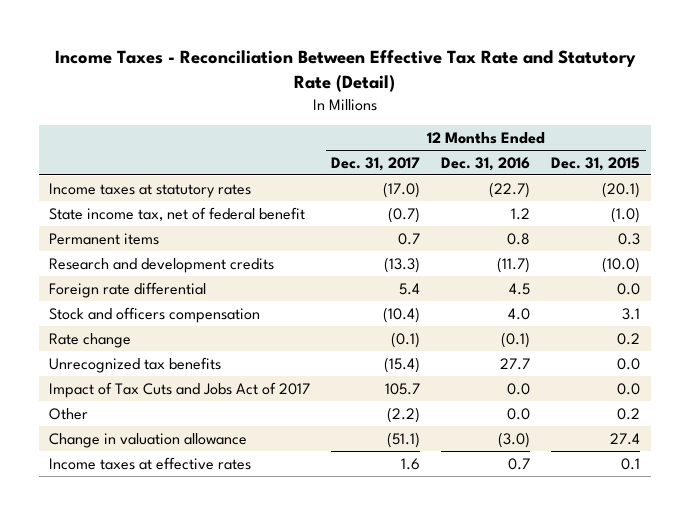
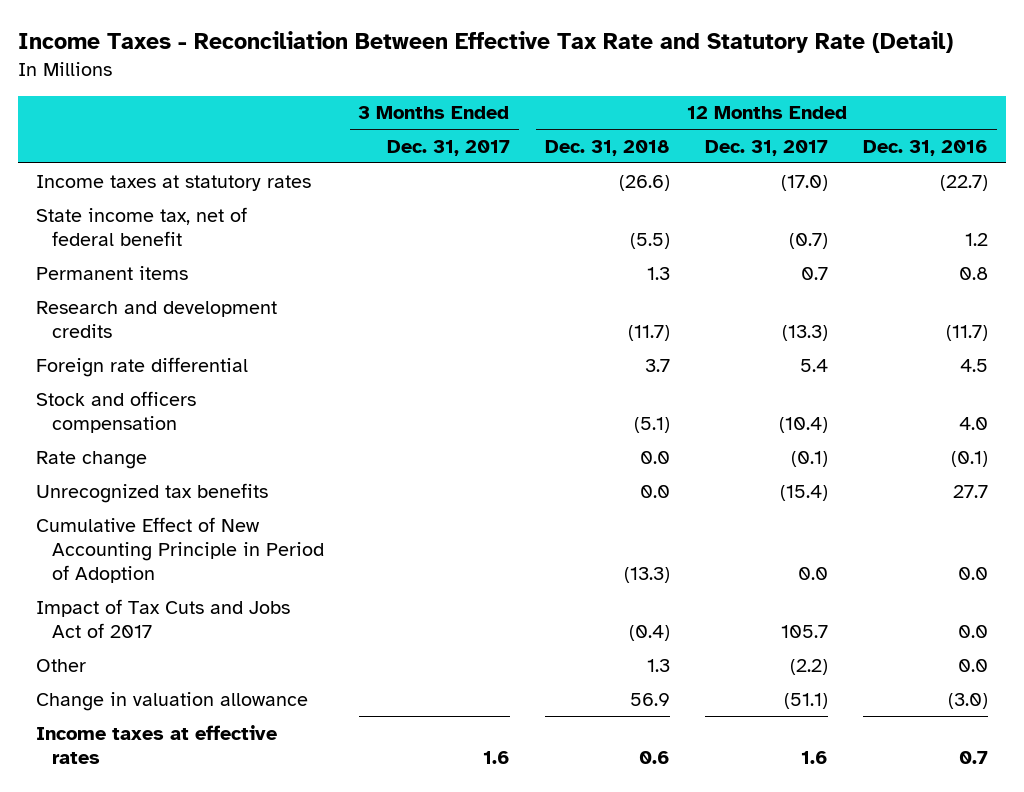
- | 12 Months Ended Dec. 31, 2017 | 12 Months Ended Dec. 31, 2016 | 12 Months Ended Dec. 31, 2015
+ | 3 Months Ended Dec. 31, 2017 | 12 Months Ended Dec. 31, 2018 | 12 Months Ended Dec. 31, 2017 | 12 Months Ended Dec. 31, 2016
+ Cumulative Effect of New Accounting Principle in Period of Adoption | | (13.3) | 0.0 | 0.0

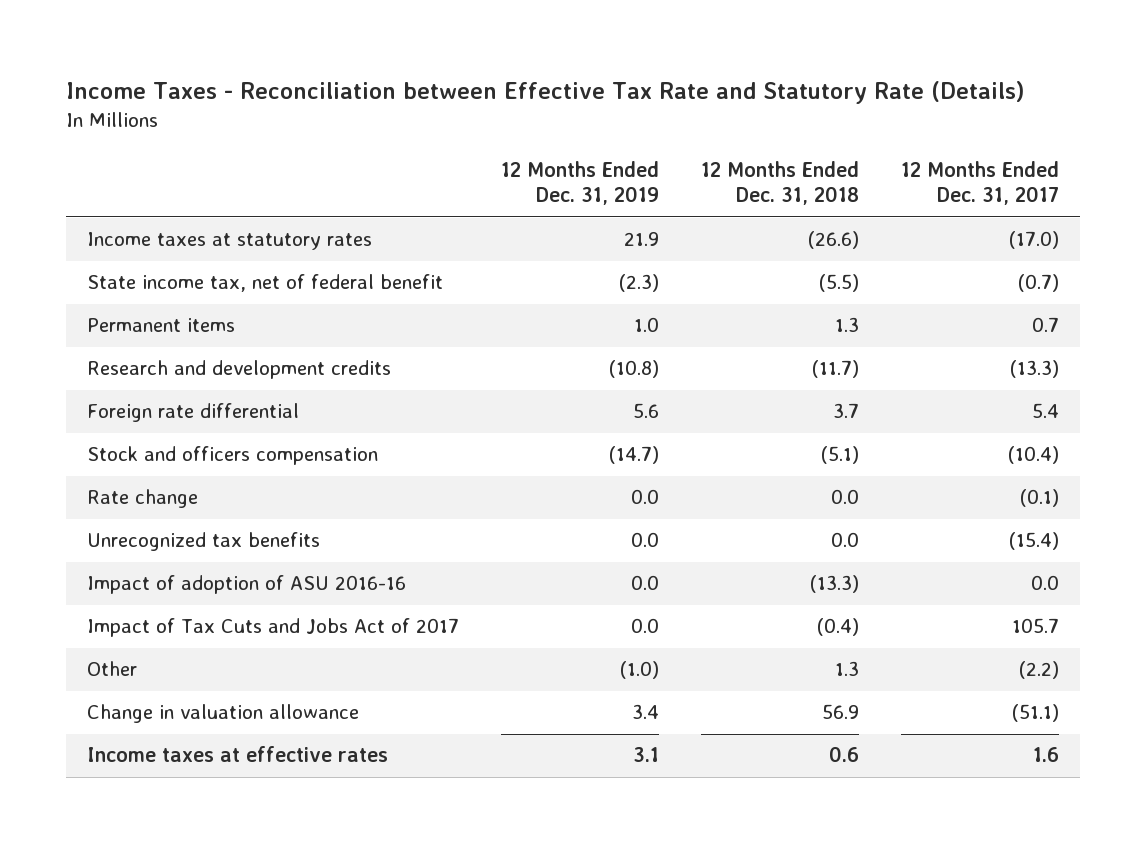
- Income Taxes - Reconciliation Between Effective Tax Rate and Statutory Rate (Detail)
+ Income Taxes - Reconciliation between Effective Tax Rate and Statutory Rate (Details)
- | 3 Months Ended Dec. 31, 2017 | 12 Months Ended Dec. 31, 2018 | 12 Months Ended Dec. 31, 2017 | 12 Months Ended Dec. 31, 2016
+ | 12 Months Ended Dec. 31, 2019 | 12 Months Ended Dec. 31, 2018 | 12 Months Ended Dec. 31, 2017
- Cumulative Effect of New Accounting Principle in Period of Adoption | | (13.3) | 0.0 | 0.0
+ Impact of adoption of ASU 2016-16 | 0.0 | (13.3) | 0.0

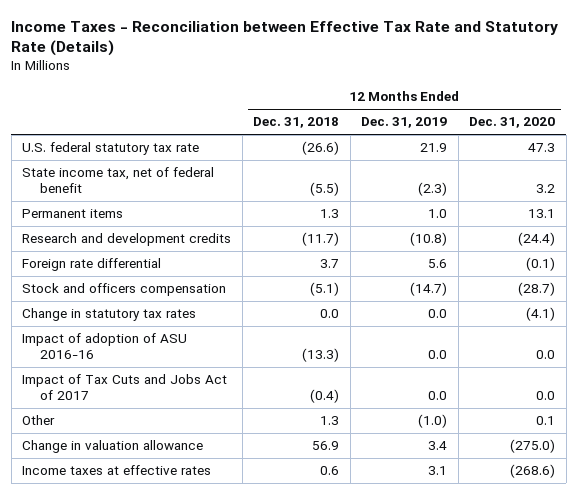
- | 12 Months Ended Dec. 31, 2019 | 12 Months Ended Dec. 31, 2018 | 12 Months Ended Dec. 31, 2017
+ | 12 Months Ended Dec. 31, 2018 | 12 Months Ended Dec. 31, 2019 | 12 Months Ended Dec. 31, 2020
- Income taxes at statutory rates | 21.9 | (26.6) | (17.0)
+ U.S. federal statutory tax rate | (26.6) | 21.9 | 47.3
- Rate change | 0.0 | 0.0 | (0.1)
- Unrecognized tax benefits | 0.0 | 0.0 | (15.4)
+ Change in statutory tax rates | 0.0 | 0.0 | (4.1)

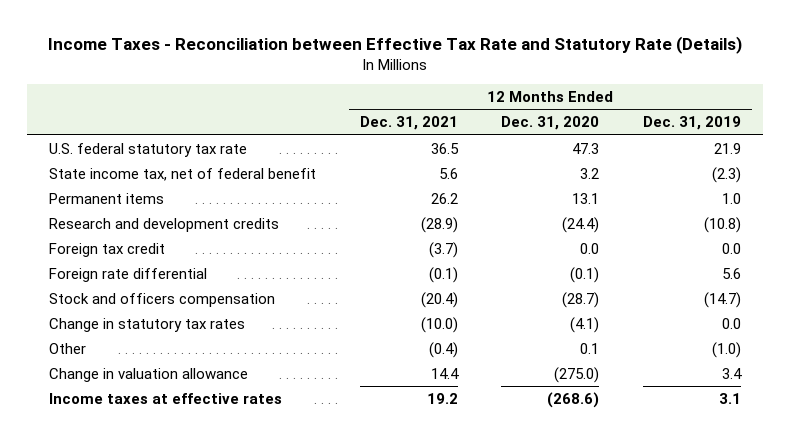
- | 12 Months Ended Dec. 31, 2018 | 12 Months Ended Dec. 31, 2019 | 12 Months Ended Dec. 31, 2020
+ | 12 Months Ended Dec. 31, 2021 | 12 Months Ended Dec. 31, 2020 | 12 Months Ended Dec. 31, 2019
+ Foreign tax credit | (3.7) | 0.0 | 0.0
- Impact of adoption of ASU 2016-16 | (13.3) | 0.0 | 0.0
- Impact of Tax Cuts and Jobs Act of 2017 | (0.4) | 0.0 | 0.0

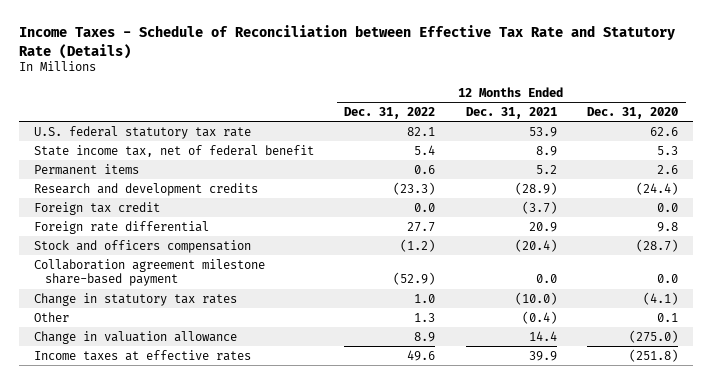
- Income Taxes - Reconciliation between Effective Tax Rate and Statutory Rate (Details)
+ Income Taxes - Schedule of Reconciliation between Effective Tax Rate and Statutory Rate (Details)
- | 12 Months Ended Dec. 31, 2021 | 12 Months Ended Dec. 31, 2020 | 12 Months Ended Dec. 31, 2019
+ | 12 Months Ended Dec. 31, 2022 | 12 Months Ended Dec. 31, 2021 | 12 Months Ended Dec. 31, 2020
- U.S. federal statutory tax rate | 36.5 | 47.3 | 21.9
- State income tax, net of federal benefit | 5.6 | 3.2 | (2.3)
- Permanent items | 26.2 | 13.1 | 1.0
+ U.S. federal statutory tax rate | 82.1 | 53.9 | 62.6
+ State income tax, net of federal benefit | 5.4 | 8.9 | 5.3
+ Permanent items | 0.6 | 5.2 | 2.6
- Foreign rate differential | (0.1) | (0.1) | 5.6
+ Foreign rate differential | 27.7 | 20.9 | 9.8
+ Collaboration agreement milestone share-based payment | (52.9) | 0.0 | 0.0
- Income taxes at effective rates | 19.2 | (268.6) | 3.1
+ Income taxes at effective rates | 49.6 | 39.9 | (251.8)

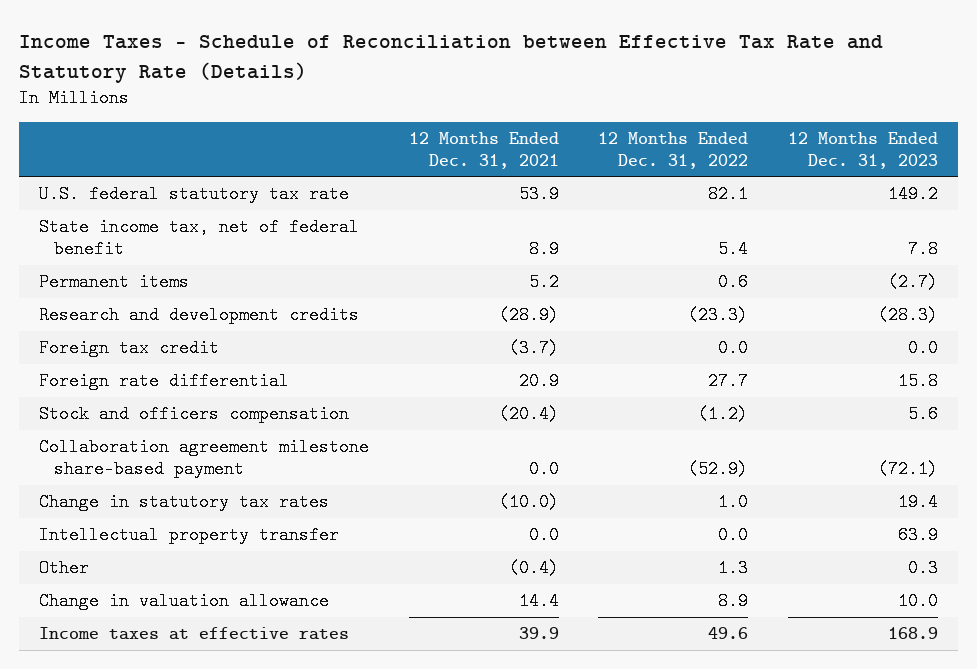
- | 12 Months Ended Dec. 31, 2022 | 12 Months Ended Dec. 31, 2021 | 12 Months Ended Dec. 31, 2020
+ | 12 Months Ended Dec. 31, 2021 | 12 Months Ended Dec. 31, 2022 | 12 Months Ended Dec. 31, 2023
+ Intellectual property transfer | 0.0 | 0.0 | 63.9

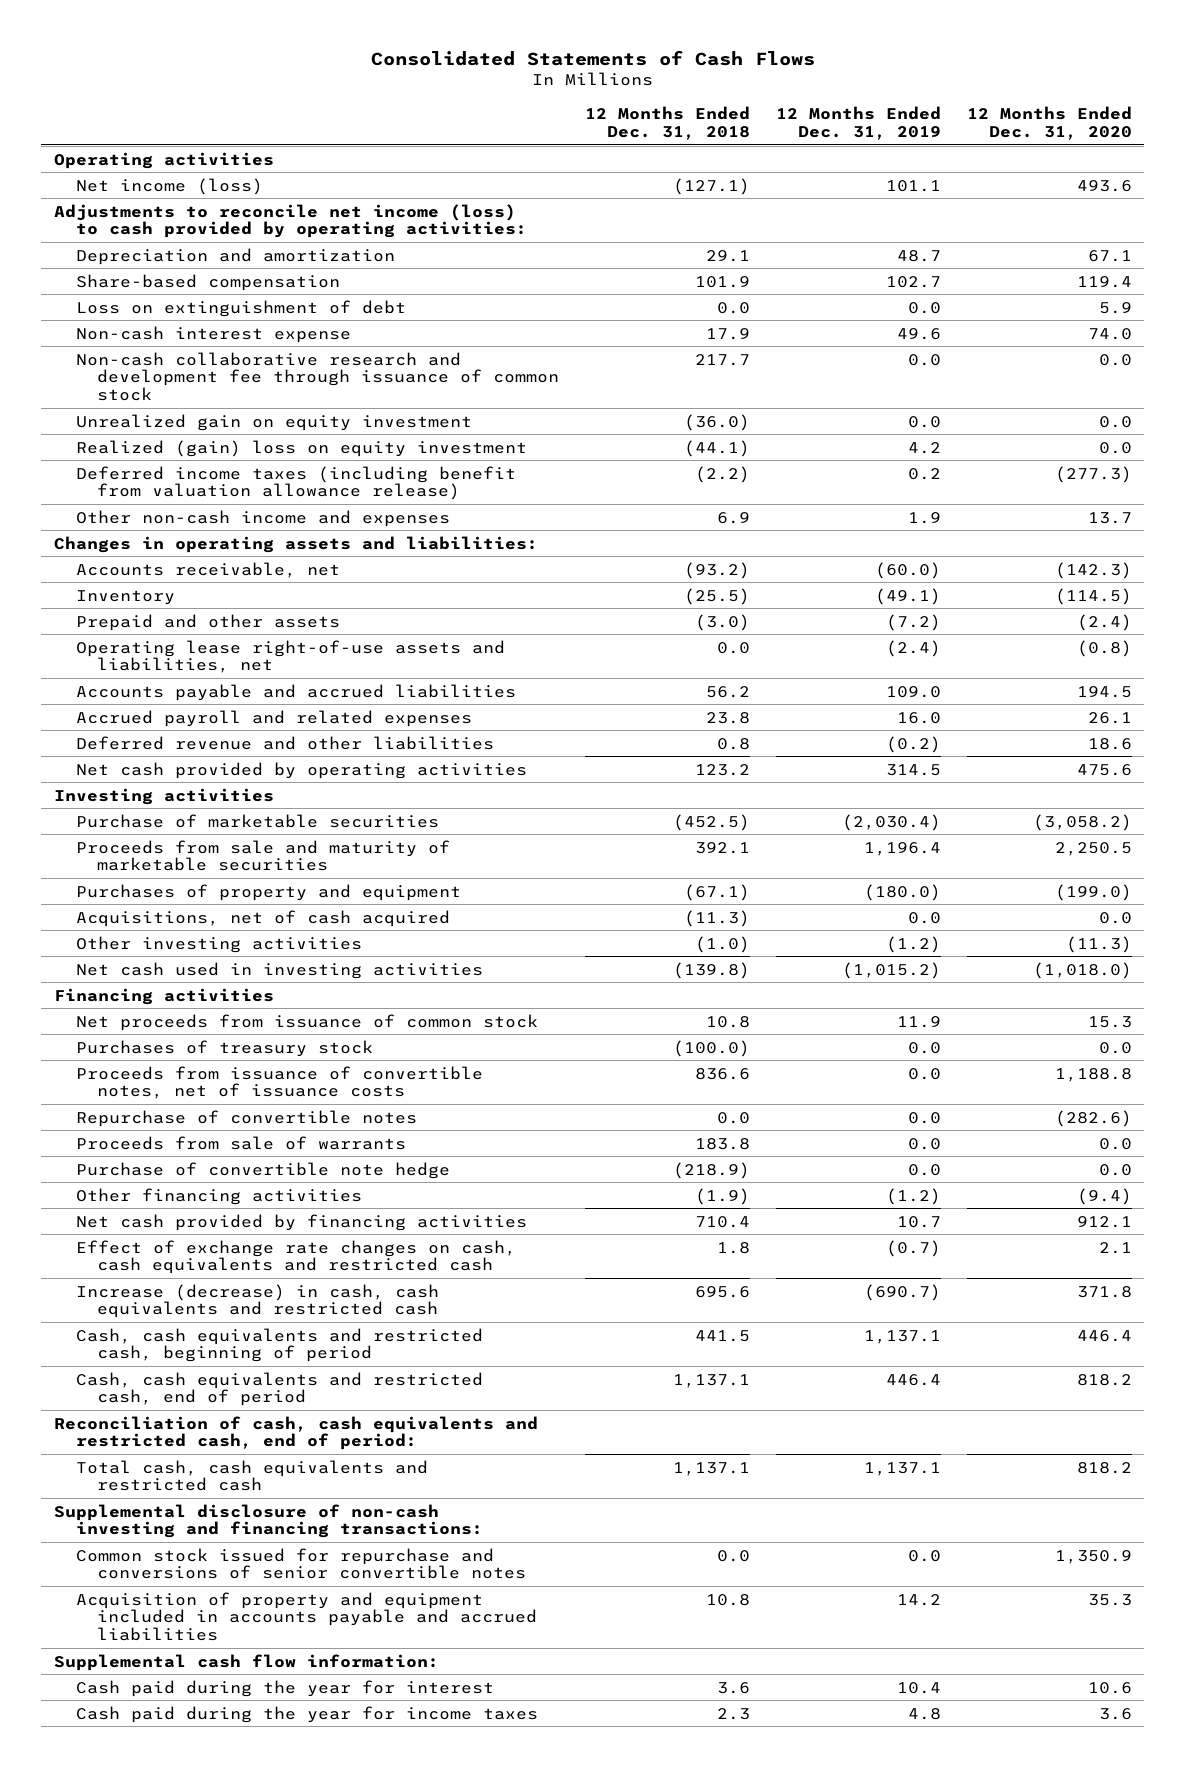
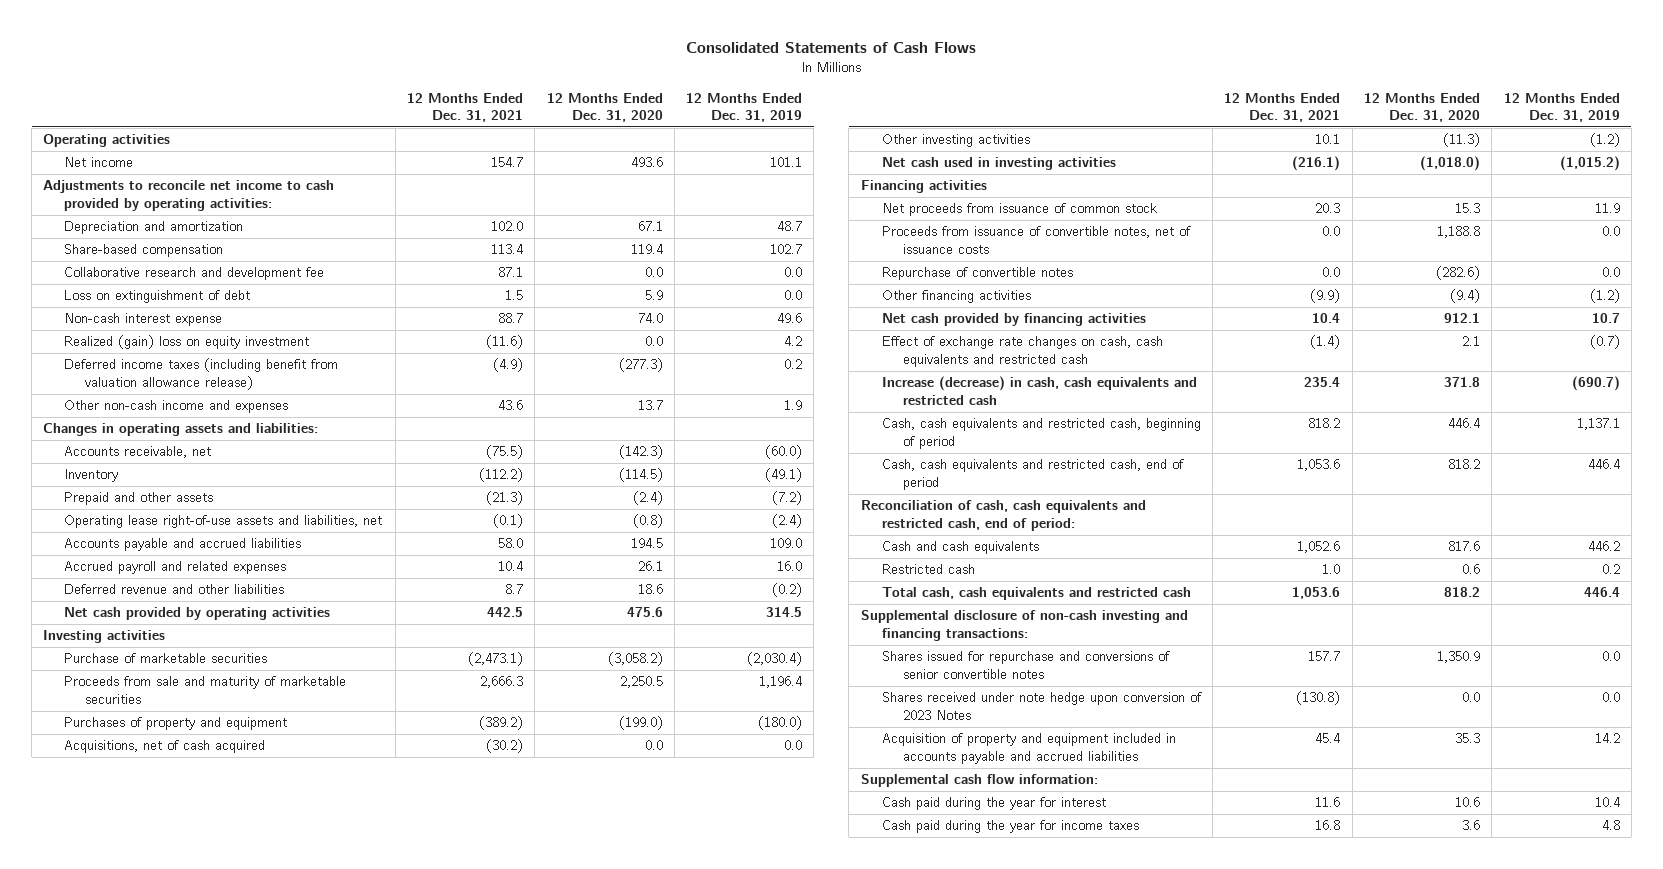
- | 12 Months Ended Dec. 31, 2018 | 12 Months Ended Dec. 31, 2019 | 12 Months Ended Dec. 31, 2020
+ | 12 Months Ended Dec. 31, 2021 | 12 Months Ended Dec. 31, 2020 | 12 Months Ended Dec. 31, 2019
- Net income (loss) | (127.1) | 101.1 | 493.6
- Adjustments to reconcile net income (loss) to cash provided by operating activities:
+ Net income | 154.7 | 493.6 | 101.1
+ Adjustments to reconcile net income to cash provided by operating activities:
+ Collaborative research and development fee | 87.1 | 0.0 | 0.0
- Non-cash collaborative research and development fee through issuance of common stock | 217.7 | 0.0 | 0.0
- Unrealized gain on equity investment | (36.0) | 0.0 | 0.0
- Purchases of treasury stock | (100.0) | 0.0 | 0.0
- Proceeds from sale of warrants | 183.8 | 0.0 | 0.0
- Purchase of convertible note hedge | (218.9) | 0.0 | 0.0
- Total cash, cash equivalents and restricted cash | 1,137.1 | 1,137.1 | 818.2
+ Cash and cash equivalents | 1,052.6 | 817.6 | 446.2
+ Restricted cash | 1.0 | 0.6 | 0.2
+ Total cash, cash equivalents and restricted cash | 1,053.6 | 818.2 | 446.4
- Common stock issued for repurchase and conversions of senior convertible notes | 0.0 | 0.0 | 1,350.9
+ Shares issued for repurchase and conversions of senior convertible notes | 157.7 | 1,350.9 | 0.0
+ Shares received under note hedge upon conversion of 2023 Notes | (130.8) | 0.0 | 0.0

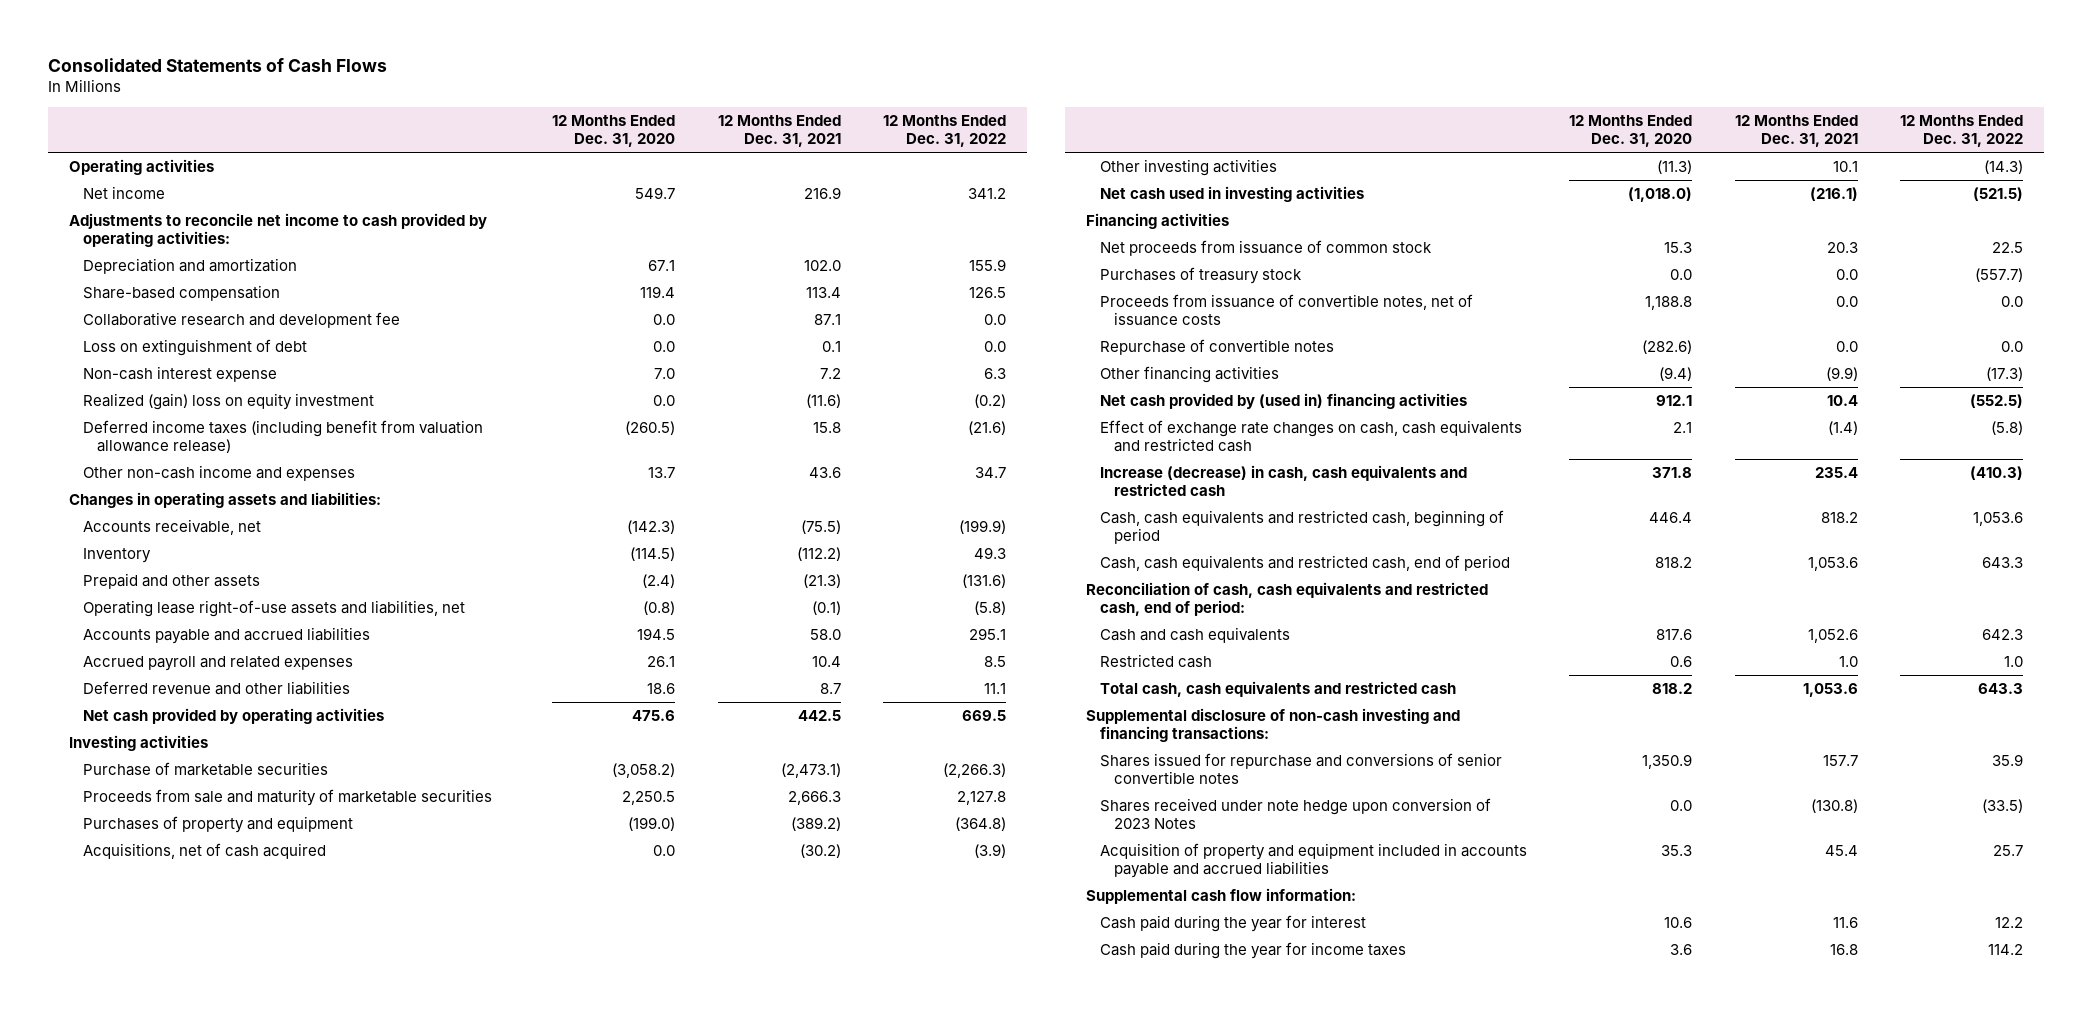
- | 12 Months Ended Dec. 31, 2021 | 12 Months Ended Dec. 31, 2020 | 12 Months Ended Dec. 31, 2019
+ | 12 Months Ended Dec. 31, 2020 | 12 Months Ended Dec. 31, 2021 | 12 Months Ended Dec. 31, 2022
- Net income | 154.7 | 493.6 | 101.1
+ Net income | 549.7 | 216.9 | 341.2
- Loss on extinguishment of debt | 1.5 | 5.9 | 0.0
- Non-cash interest expense | 88.7 | 74.0 | 49.6
+ Loss on extinguishment of debt | 0.0 | 0.1 | 0.0
+ Non-cash interest expense | 7.0 | 7.2 | 6.3
- Deferred income taxes (including benefit from valuation allowance release) | (4.9) | (277.3) | 0.2
+ Deferred income taxes (including benefit from valuation allowance release) | (260.5) | 15.8 | (21.6)
+ Purchases of treasury stock | 0.0 | 0.0 | (557.7)
- Net cash provided by financing activities | 10.4 | 912.1 | 10.7
+ Net cash provided by (used in) financing activities | 912.1 | 10.4 | (552.5)

